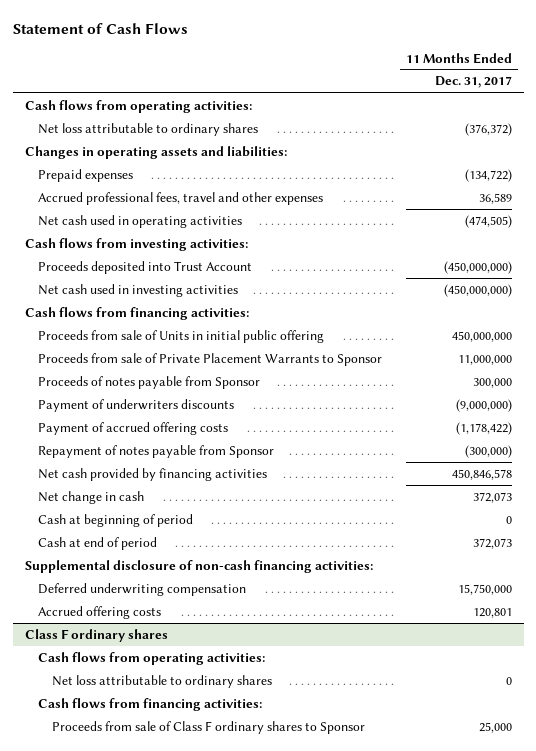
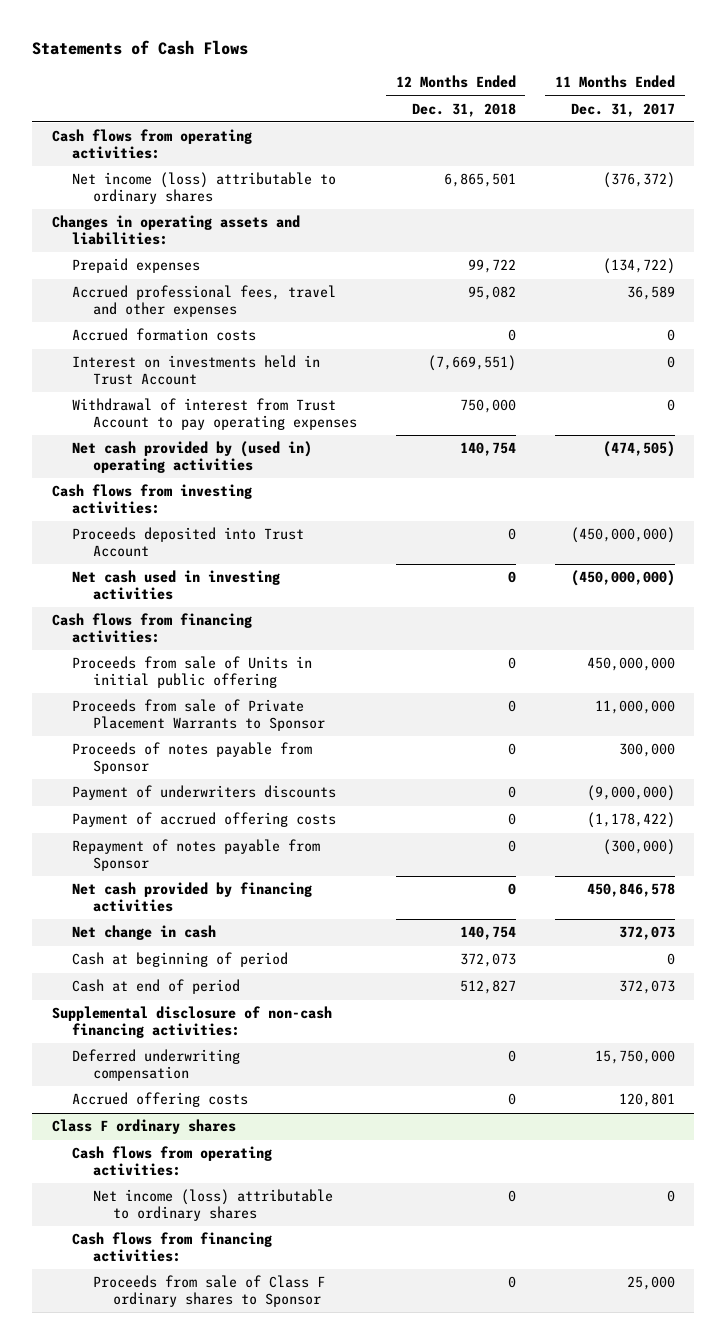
- Statement of Cash Flows
+ Statements of Cash Flows
- | 11 Months Ended Dec. 31, 2017
+ | 12 Months Ended Dec. 31, 2018 | 11 Months Ended Dec. 31, 2017
- Net loss attributable to ordinary shares | (376,372)
+ Net income (loss) attributable to ordinary shares | 6,865,501 | (376,372)
- Net cash used in operating activities | (474,505)
+ Accrued formation costs | 0 | 0
+ Interest on investments held in Trust Account | (7,669,551) | 0
+ Withdrawal of interest from Trust Account to pay operating expenses | 750,000 | 0
+ Net cash provided by (used in) operating activities | 140,754 | (474,505)
@ Class F ordinary shares
- Net loss attributable to ordinary shares | 0
+ Net income (loss) attributable to ordinary shares | 0 | 0

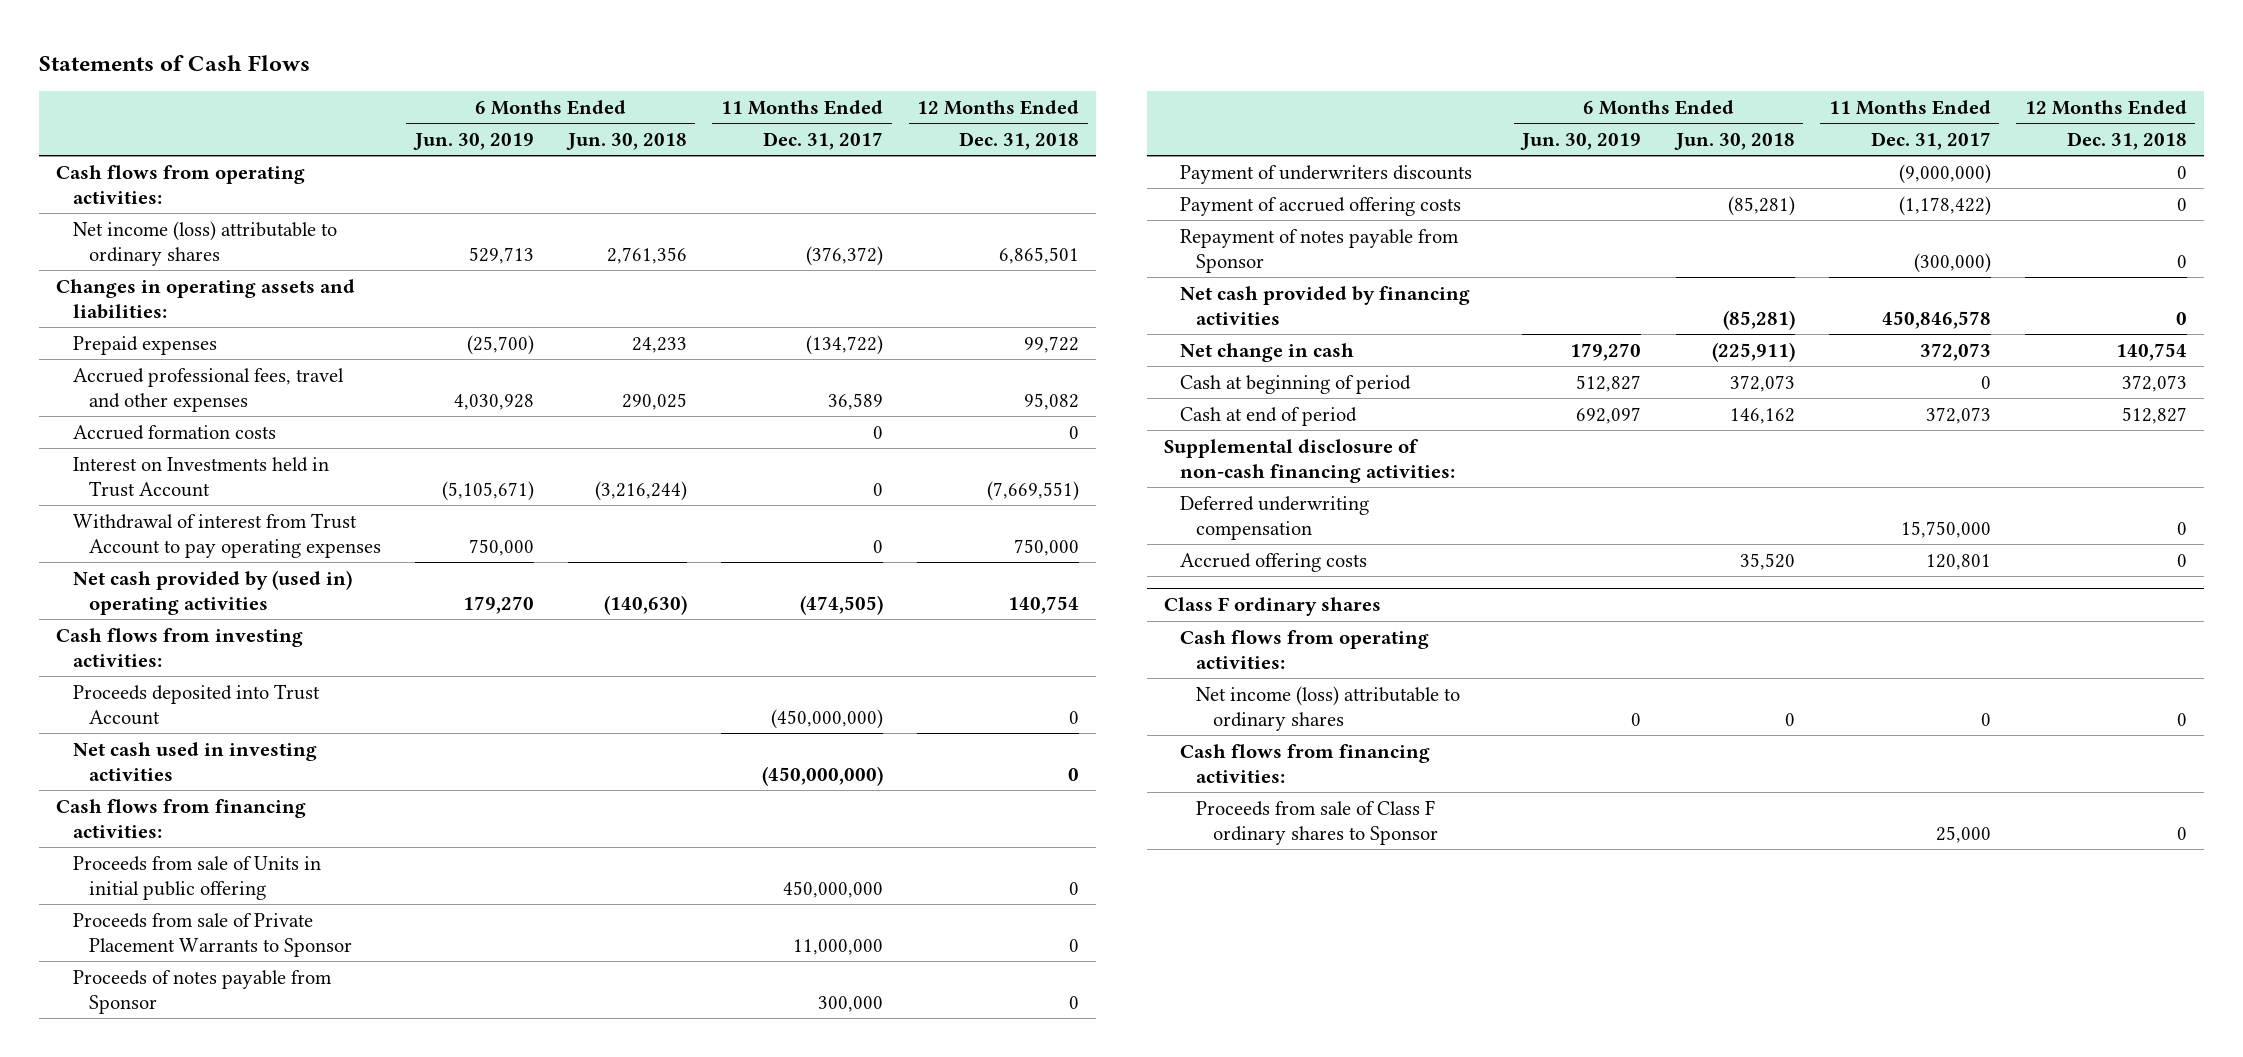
- | 12 Months Ended Dec. 31, 2018 | 11 Months Ended Dec. 31, 2017
+ | 6 Months Ended Jun. 30, 2019 | 6 Months Ended Jun. 30, 2018 | 11 Months Ended Dec. 31, 2017 | 12 Months Ended Dec. 31, 2018
- Interest on investments held in Trust Account | (7,669,551) | 0
+ Interest on Investments held in Trust Account | (5,105,671) | (3,216,244) | 0 | (7,669,551)

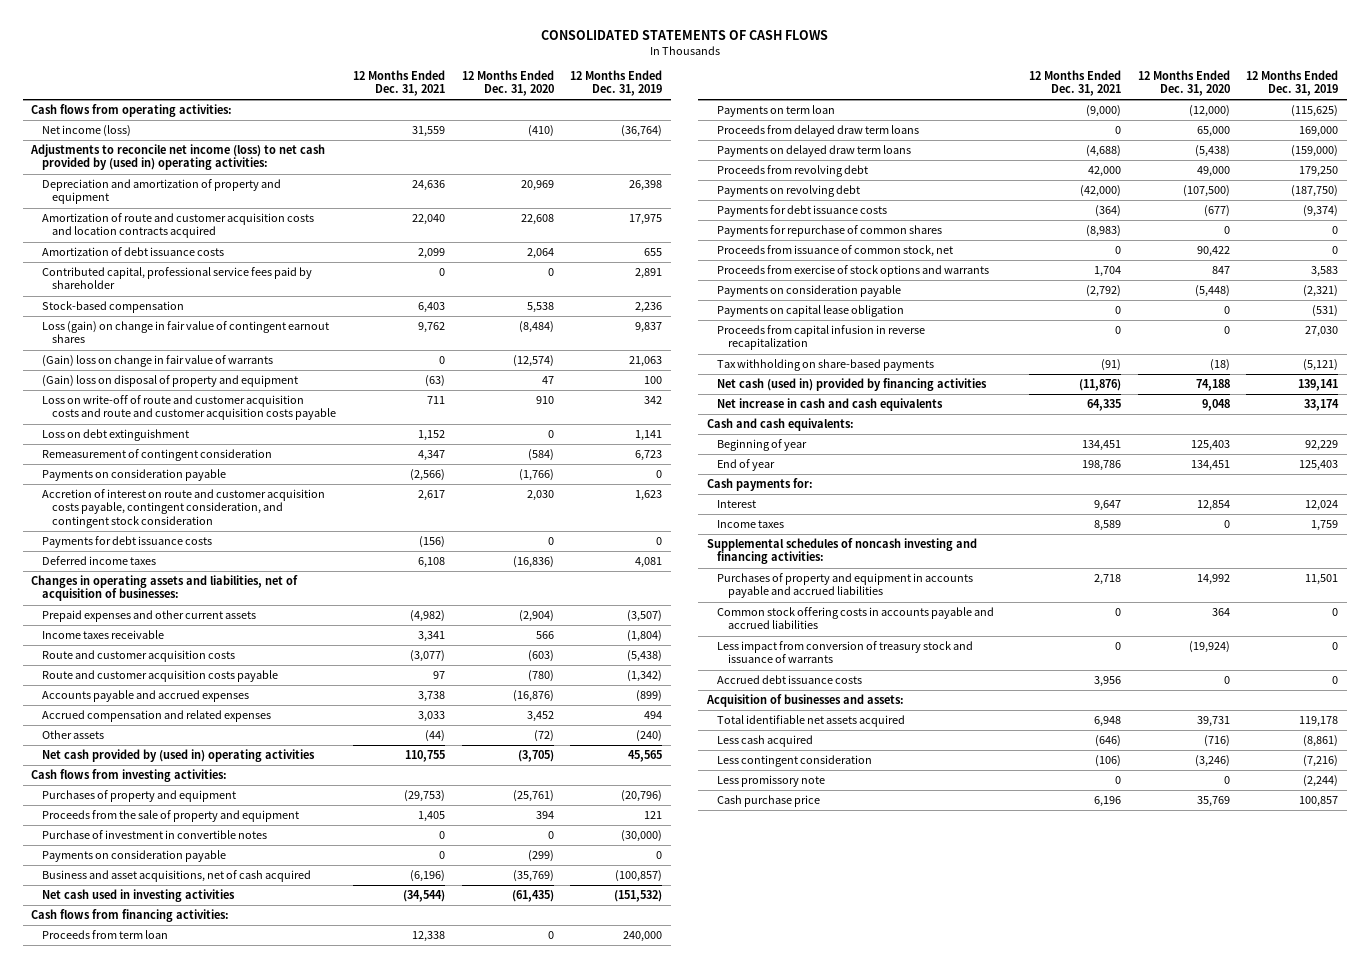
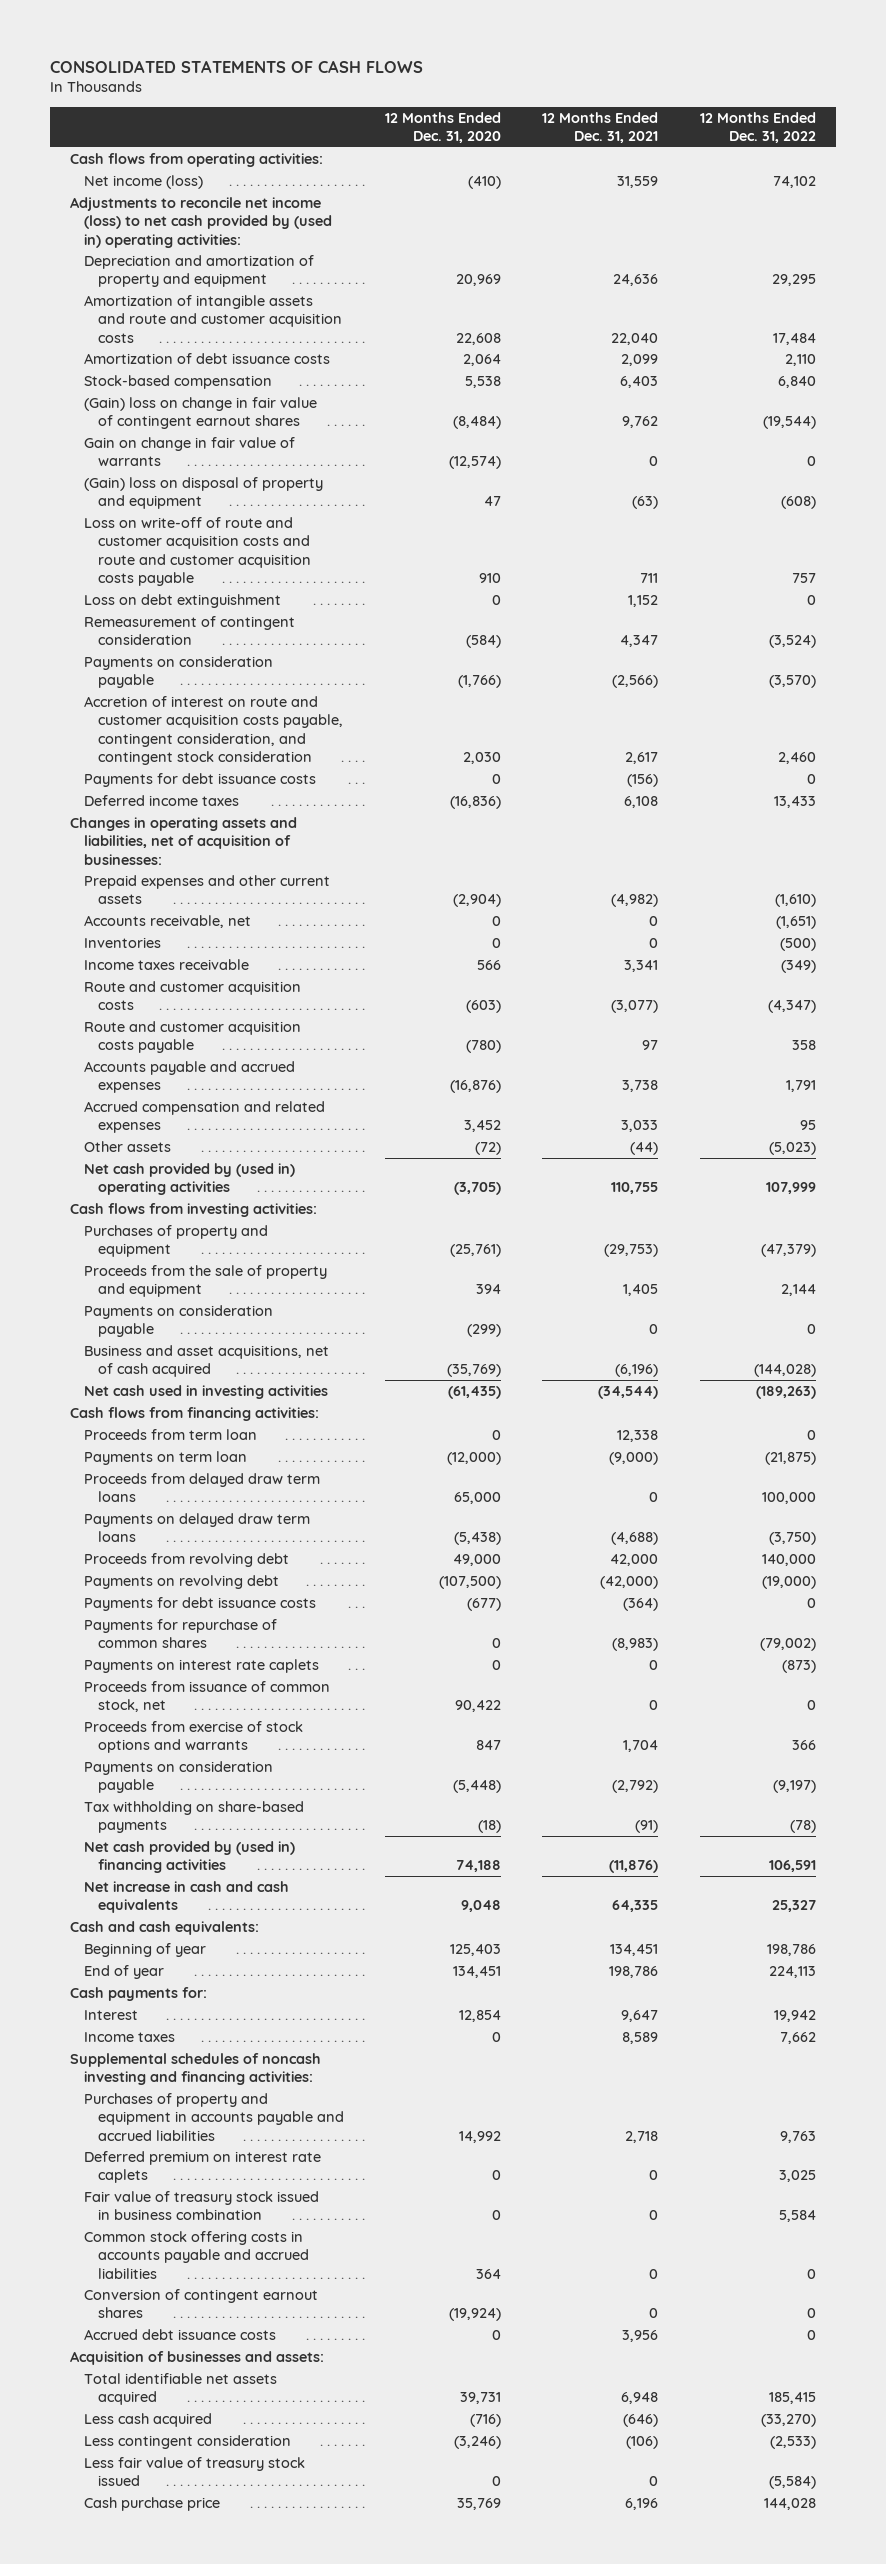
- | 12 Months Ended Dec. 31, 2021 | 12 Months Ended Dec. 31, 2020 | 12 Months Ended Dec. 31, 2019
+ | 12 Months Ended Dec. 31, 2020 | 12 Months Ended Dec. 31, 2021 | 12 Months Ended Dec. 31, 2022
- Amortization of route and customer acquisition costs and location contracts acquired | 22,040 | 22,608 | 17,975
+ Amortization of intangible assets and route and customer acquisition costs | 22,608 | 22,040 | 17,484
- Contributed capital, professional service fees paid by shareholder | 0 | 0 | 2,891
- Loss (gain) on change in fair value of contingent earnout shares | 9,762 | (8,484) | 9,837
- (Gain) loss on change in fair value of warrants | 0 | (12,574) | 21,063
+ (Gain) loss on change in fair value of contingent earnout shares | (8,484) | 9,762 | (19,544)
+ Gain on change in fair value of warrants | (12,574) | 0 | 0
+ Accounts receivable, net | 0 | 0 | (1,651)
+ Inventories | 0 | 0 | (500)
- Purchase of investment in convertible notes | 0 | 0 | (30,000)
+ Payments on interest rate caplets | 0 | 0 | (873)
- Payments on capital lease obligation | 0 | 0 | (531)
- Proceeds from capital infusion in reverse recapitalization | 0 | 0 | 27,030
- Net cash (used in) provided by financing activities | (11,876) | 74,188 | 139,141
+ Net cash provided by (used in) financing activities | 74,188 | (11,876) | 106,591
+ Deferred premium on interest rate caplets | 0 | 0 | 3,025
+ Fair value of treasury stock issued in business combination | 0 | 0 | 5,584
- Less impact from conversion of treasury stock and issuance of warrants | 0 | (19,924) | 0
+ Conversion of contingent earnout shares | (19,924) | 0 | 0
- Less promissory note | 0 | 0 | (2,244)
+ Less fair value of treasury stock issued | 0 | 0 | (5,584)

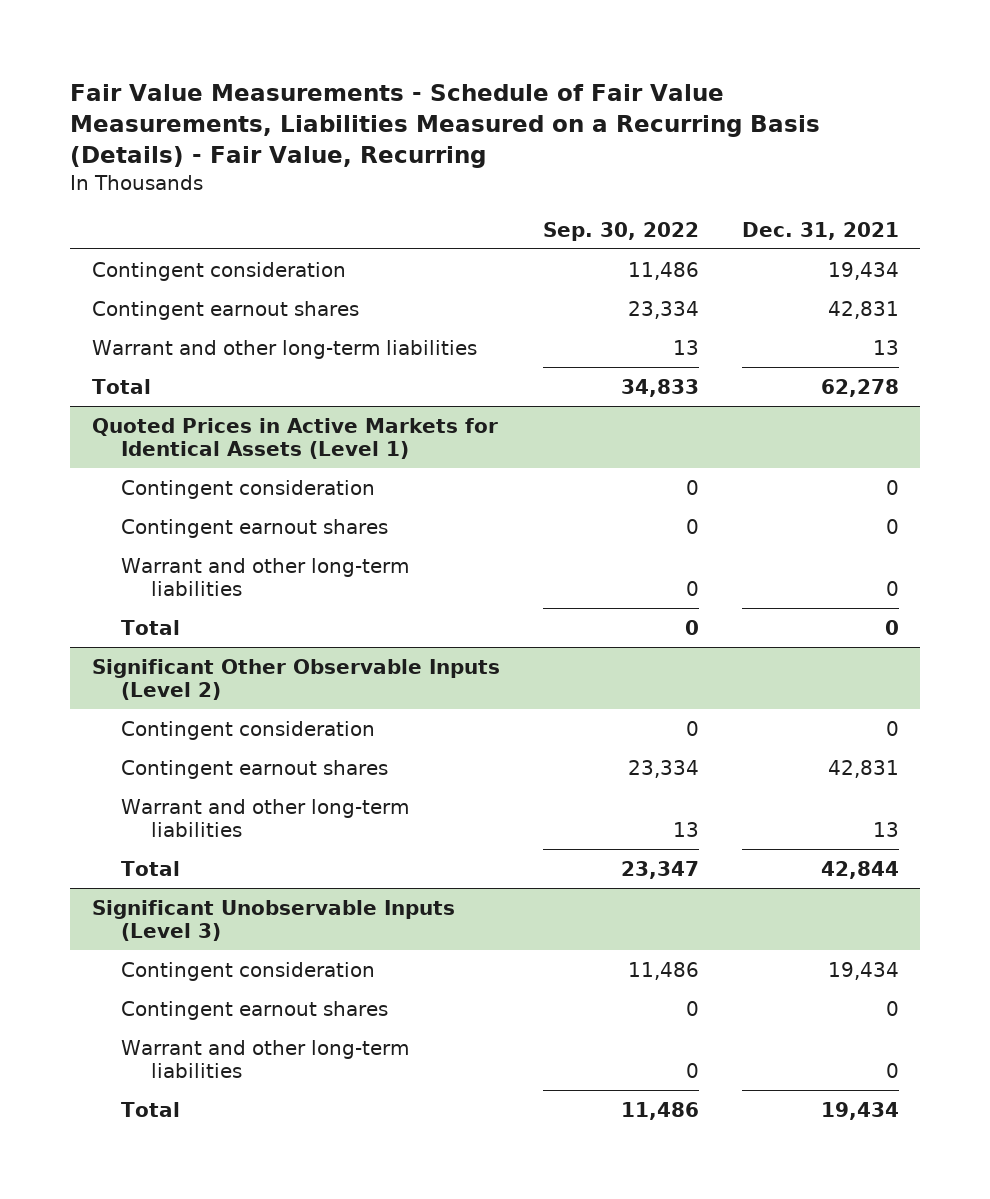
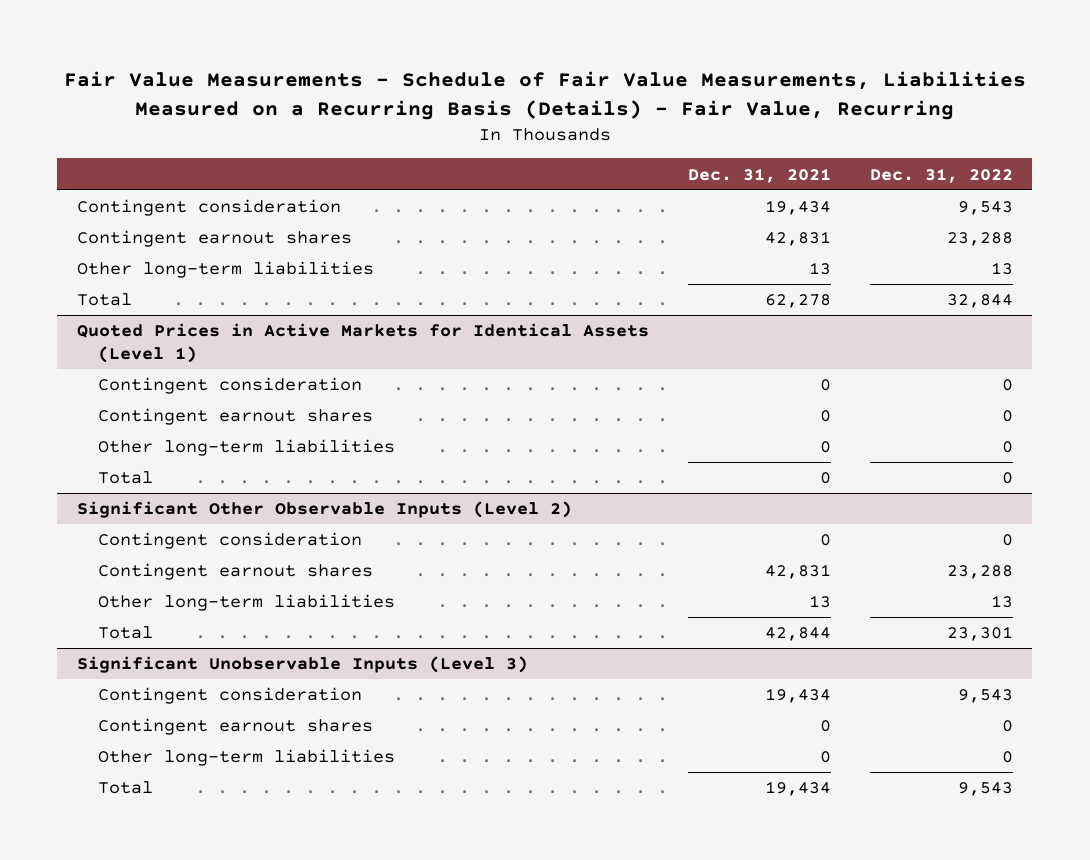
- | Sep. 30, 2022 | Dec. 31, 2021
+ | Dec. 31, 2021 | Dec. 31, 2022
- Warrant and other long-term liabilities | 13 | 13
+ Other long-term liabilities | 13 | 13
@ Quoted Prices in Active Markets for Identical Assets (Level 1)
- Warrant and other long-term liabilities | 0 | 0
+ Other long-term liabilities | 0 | 0
@ Significant Other Observable Inputs (Level 2)
- Warrant and other long-term liabilities | 13 | 13
+ Other long-term liabilities | 13 | 13
@ Significant Unobservable Inputs (Level 3)
- Warrant and other long-term liabilities | 0 | 0
+ Other long-term liabilities | 0 | 0

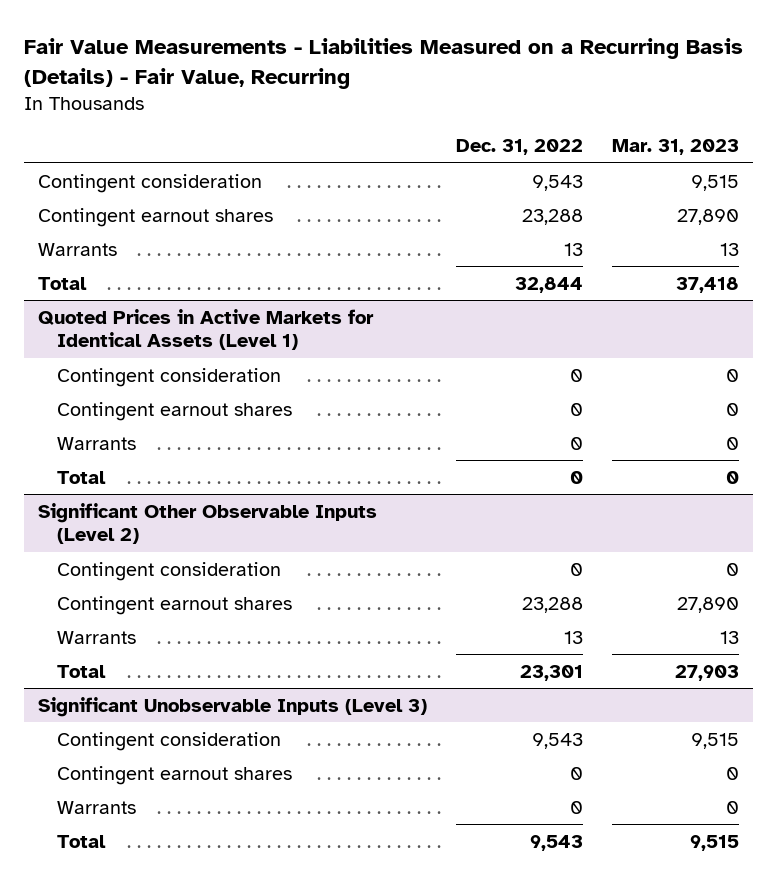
- Fair Value Measurements - Schedule of Fair Value Measurements, Liabilities Measured on a Recurring Basis (Details) - Fair Value, Recurring
+ Fair Value Measurements - Liabilities Measured on a Recurring Basis (Details) - Fair Value, Recurring
- | Dec. 31, 2021 | Dec. 31, 2022
+ | Dec. 31, 2022 | Mar. 31, 2023
- Other long-term liabilities | 13 | 13
+ Warrants | 13 | 13
@ Quoted Prices in Active Markets for Identical Assets (Level 1)
- Other long-term liabilities | 0 | 0
+ Warrants | 0 | 0
@ Significant Other Observable Inputs (Level 2)
- Other long-term liabilities | 13 | 13
+ Warrants | 13 | 13
@ Significant Unobservable Inputs (Level 3)
- Other long-term liabilities | 0 | 0
+ Warrants | 0 | 0

